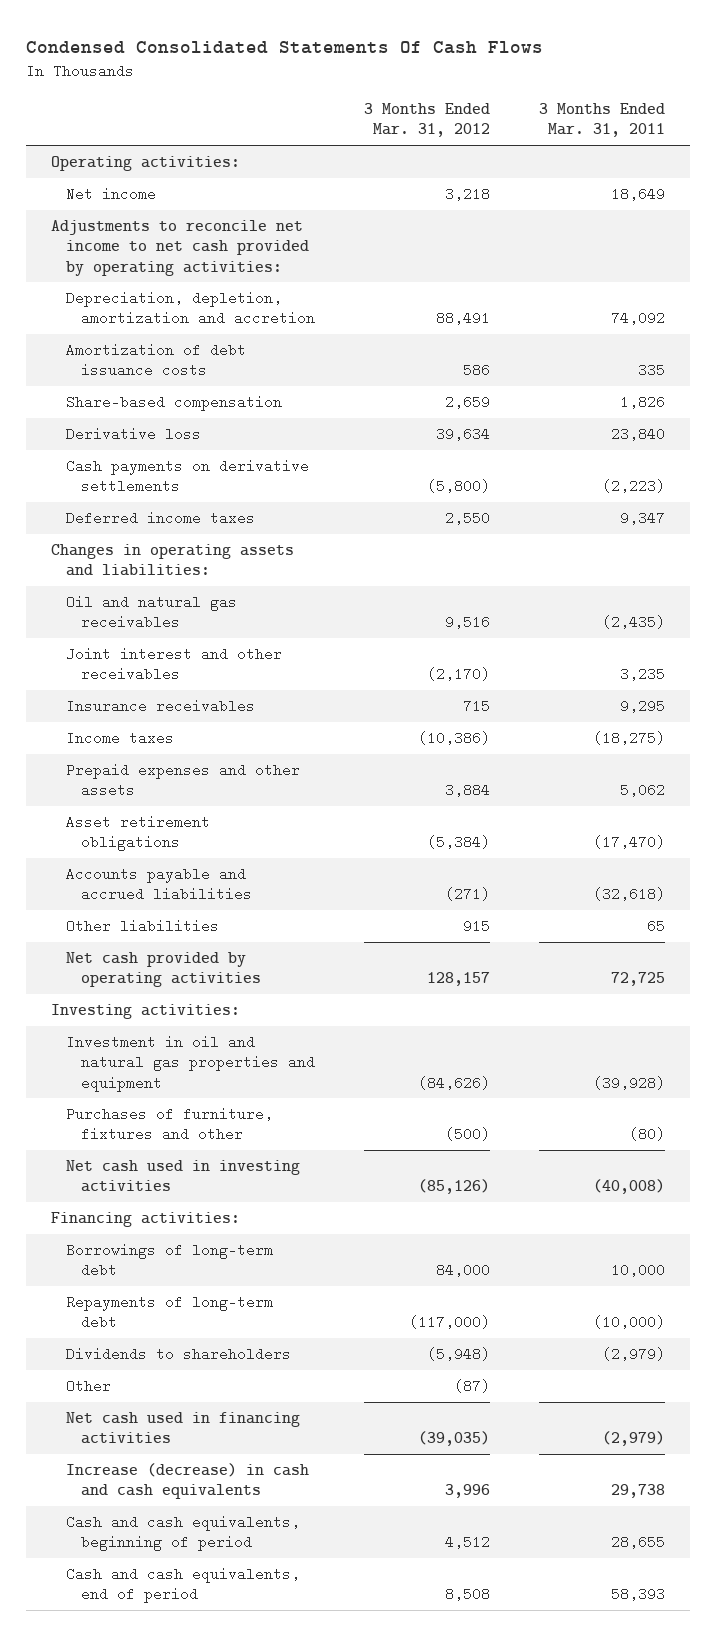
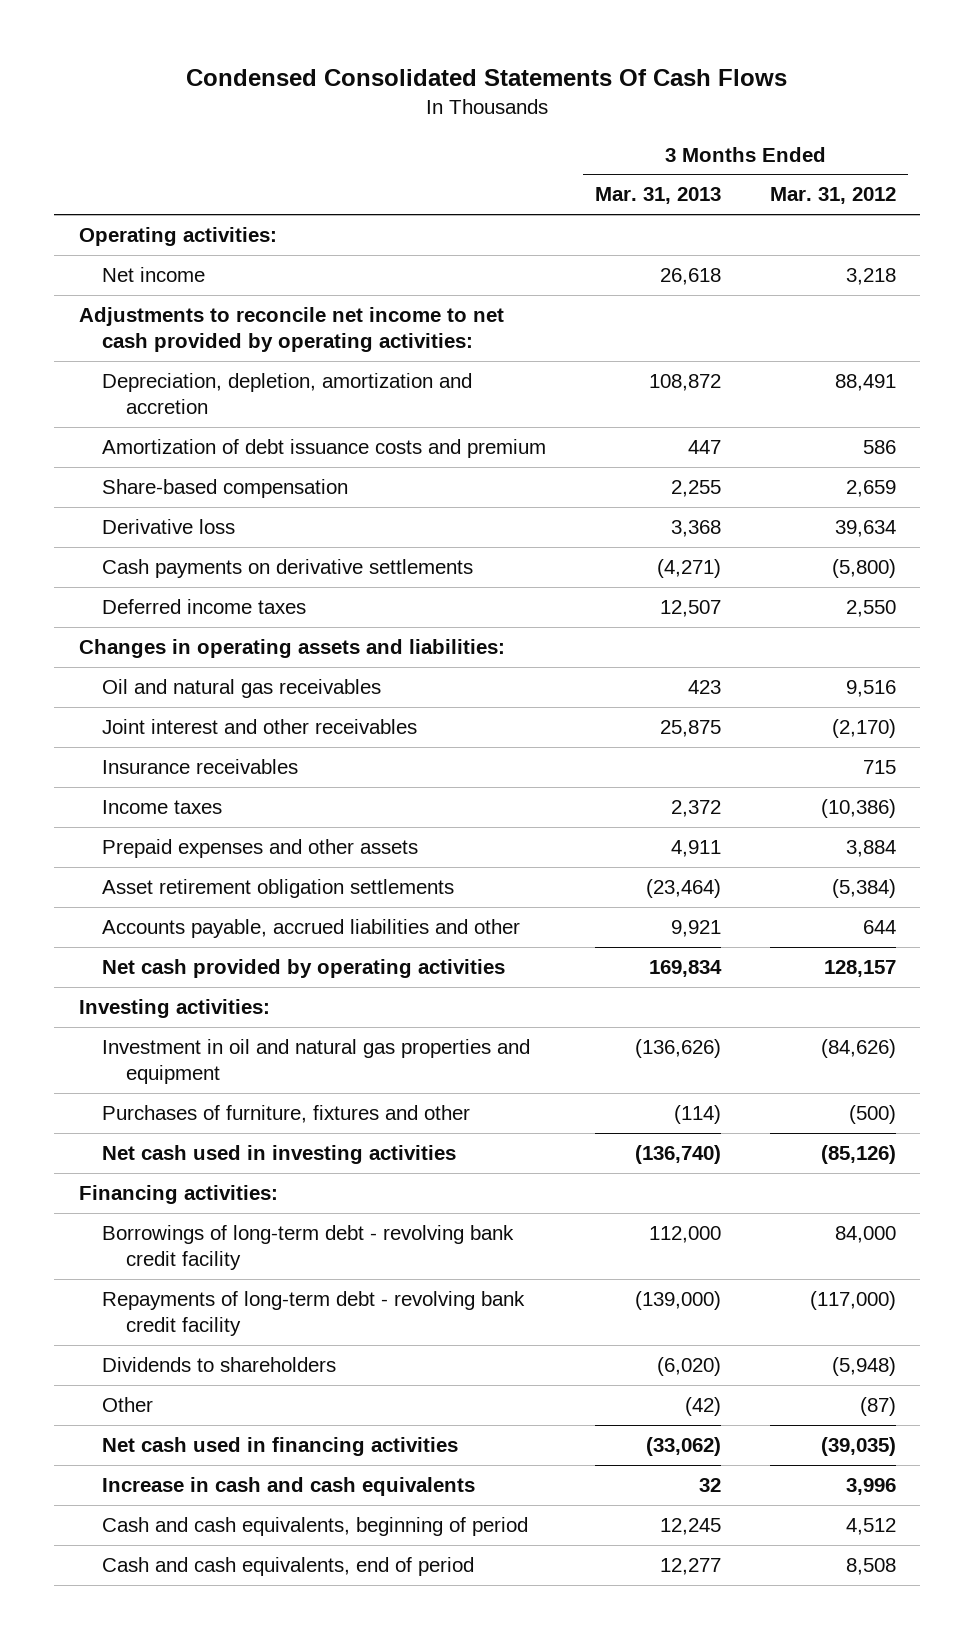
- | 3 Months Ended Mar. 31, 2012 | 3 Months Ended Mar. 31, 2011
+ | 3 Months Ended Mar. 31, 2013 | 3 Months Ended Mar. 31, 2012
- Amortization of debt issuance costs | 586 | 335
+ Amortization of debt issuance costs and premium | 447 | 586
- Asset retirement obligations | (5,384) | (17,470)
- Accounts payable and accrued liabilities | (271) | (32,618)
- Other liabilities | 915 | 65
+ Asset retirement obligation settlements | (23,464) | (5,384)
+ Accounts payable, accrued liabilities and other | 9,921 | 644
- Borrowings of long-term debt | 84,000 | 10,000
- Repayments of long-term debt | (117,000) | (10,000)
+ Borrowings of long-term debt - revolving bank credit facility | 112,000 | 84,000
+ Repayments of long-term debt - revolving bank credit facility | (139,000) | (117,000)
- Increase (decrease) in cash and cash equivalents | 3,996 | 29,738
+ Increase in cash and cash equivalents | 32 | 3,996

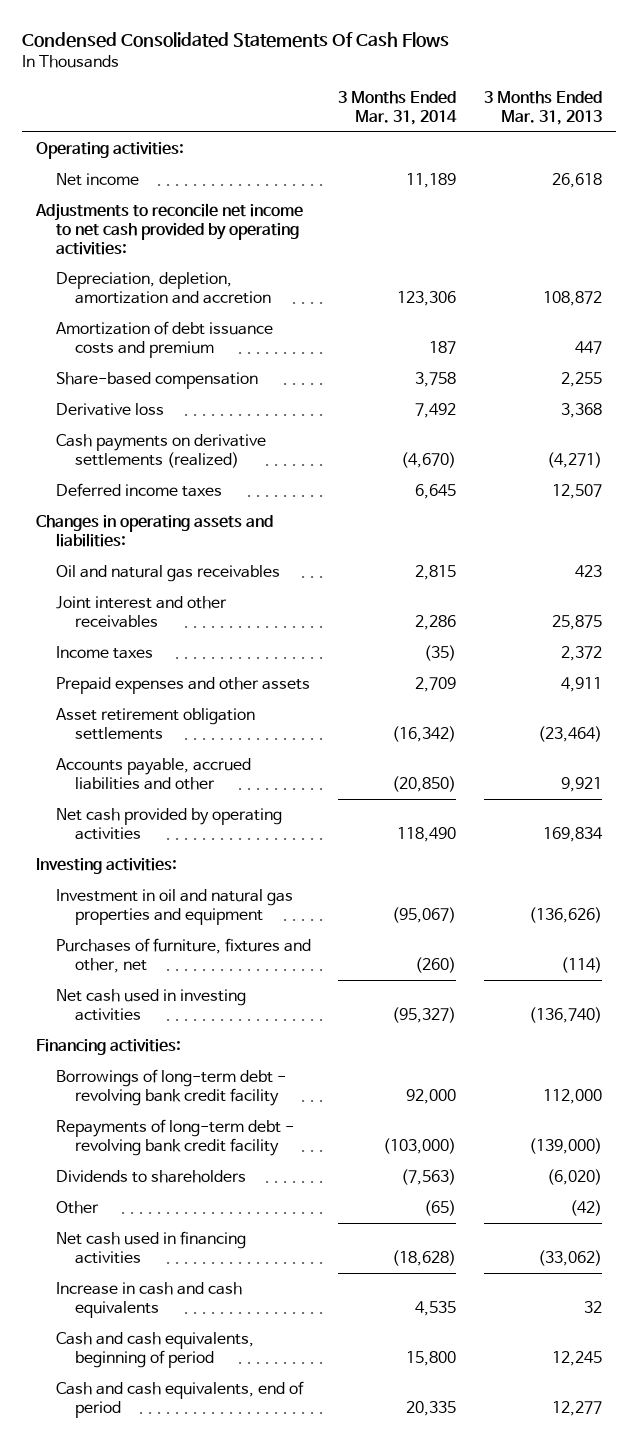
- | 3 Months Ended Mar. 31, 2013 | 3 Months Ended Mar. 31, 2012
+ | 3 Months Ended Mar. 31, 2014 | 3 Months Ended Mar. 31, 2013
- Cash payments on derivative settlements | (4,271) | (5,800)
+ Cash payments on derivative settlements (realized) | (4,670) | (4,271)
- Insurance receivables | | 715
- Purchases of furniture, fixtures and other | (114) | (500)
+ Purchases of furniture, fixtures and other, net | (260) | (114)

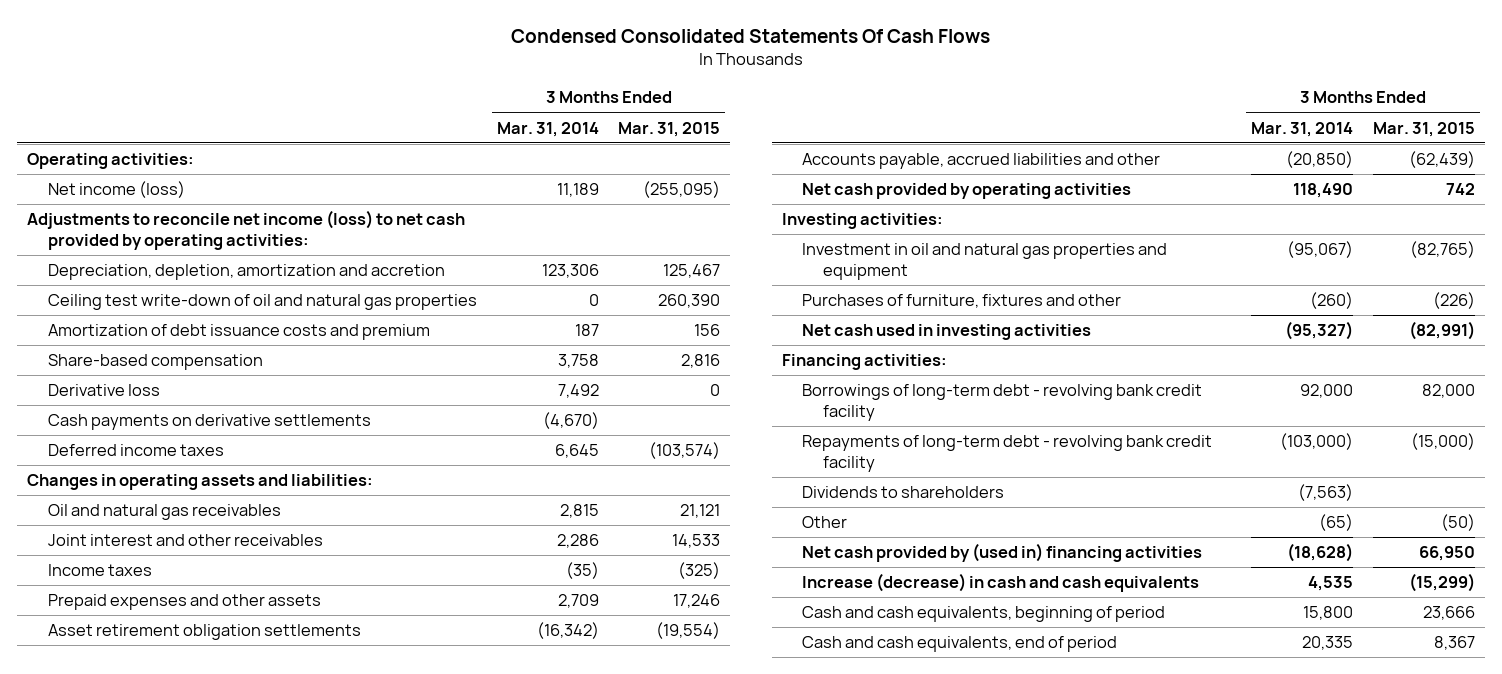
- | 3 Months Ended Mar. 31, 2014 | 3 Months Ended Mar. 31, 2013
+ | 3 Months Ended Mar. 31, 2014 | 3 Months Ended Mar. 31, 2015
- Net income | 11,189 | 26,618
- Adjustments to reconcile net income to net cash provided by operating activities:
+ Net income (loss) | 11,189 | (255,095)
+ Adjustments to reconcile net income (loss) to net cash provided by operating activities:
+ Ceiling test write-down of oil and natural gas properties | 0 | 260,390
- Cash payments on derivative settlements (realized) | (4,670) | (4,271)
+ Cash payments on derivative settlements | (4,670) |
- Purchases of furniture, fixtures and other, net | (260) | (114)
+ Purchases of furniture, fixtures and other | (260) | (226)
- Net cash used in financing activities | (18,628) | (33,062)
- Increase in cash and cash equivalents | 4,535 | 32
+ Net cash provided by (used in) financing activities | (18,628) | 66,950
+ Increase (decrease) in cash and cash equivalents | 4,535 | (15,299)

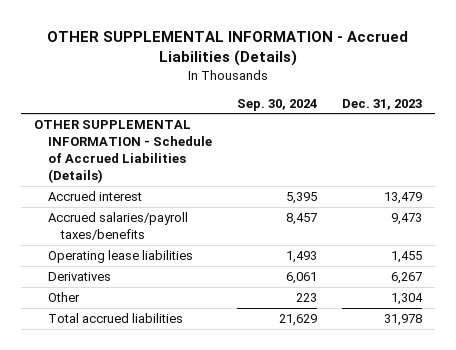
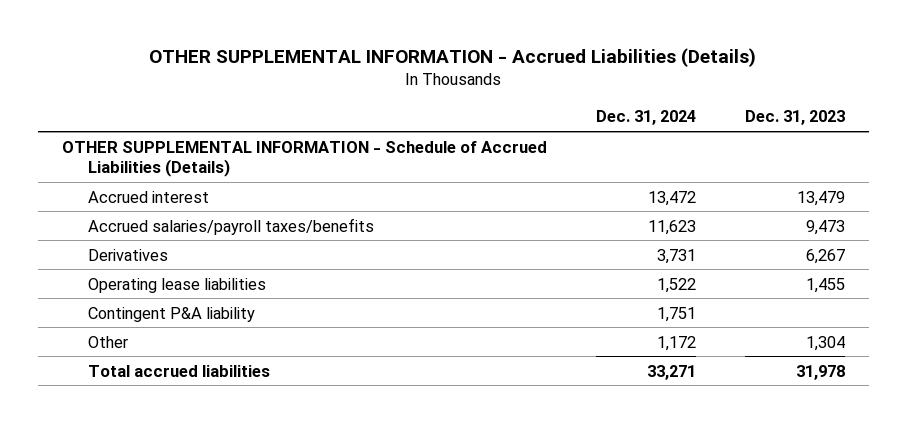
- | Sep. 30, 2024 | Dec. 31, 2023
+ | Dec. 31, 2024 | Dec. 31, 2023
moved down: Operating lease liabilities | 1,522 | 1,455
+ Contingent P&A liability | 1,751 |

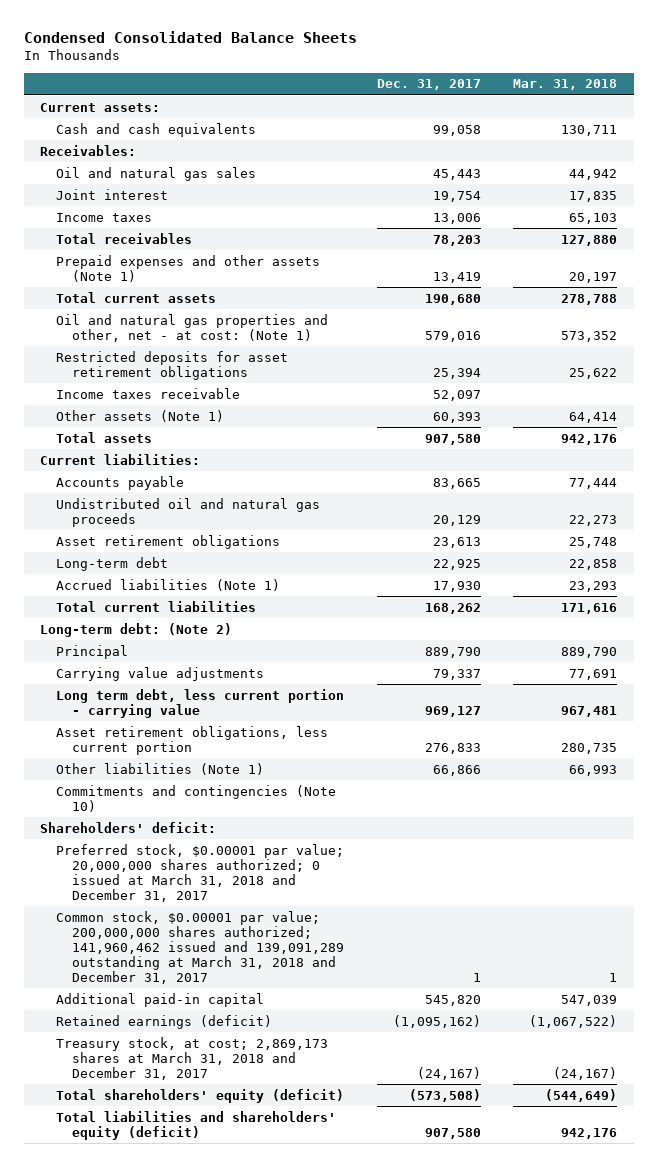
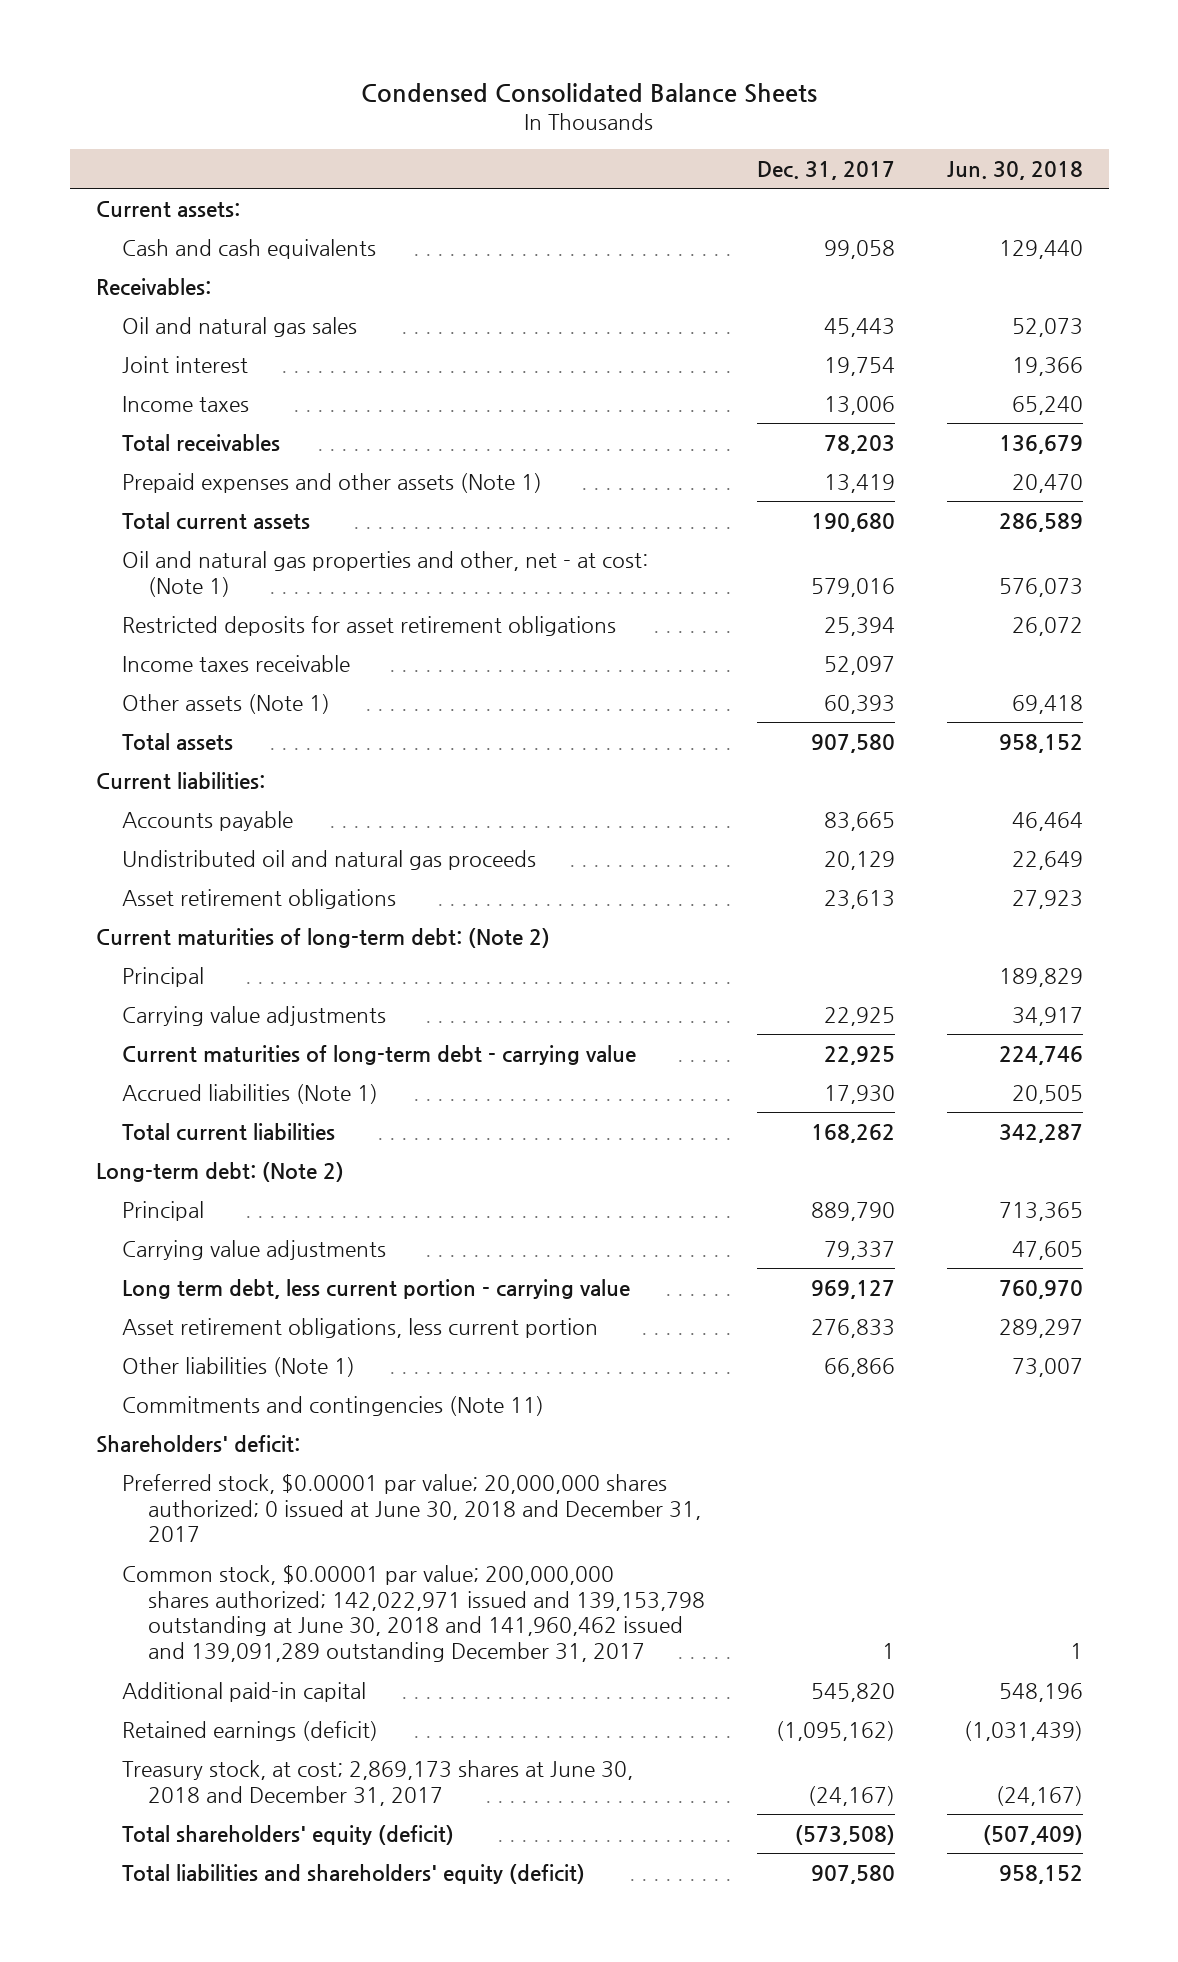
- | Dec. 31, 2017 | Mar. 31, 2018
+ | Dec. 31, 2017 | Jun. 30, 2018
- Long-term debt | 22,925 | 22,858
+ Current maturities of long-term debt: (Note 2)
+ Principal | | 189,829
+ Carrying value adjustments | 22,925 | 34,917
+ Current maturities of long-term debt - carrying value | 22,925 | 224,746
- Commitments and contingencies (Note 10)
+ Commitments and contingencies (Note 11)
- Preferred stock, $0.00001 par value; 20,000,000 shares authorized; 0 issued at March 31, 2018 and December 31, 2017
- Common stock, $0.00001 par value; 200,000,000 shares authorized; 141,960,462 issued and 139,091,289 outstanding at March 31, 2018 and December 31, 2017 | 1 | 1
+ Preferred stock, $0.00001 par value; 20,000,000 shares authorized; 0 issued at June 30, 2018 and December 31, 2017
+ Common stock, $0.00001 par value; 200,000,000 shares authorized; 142,022,971 issued and 139,153,798 outstanding at June 30, 2018 and 141,960,462 issued and 139,091,289 outstanding December 31, 2017 | 1 | 1
- Treasury stock, at cost; 2,869,173 shares at March 31, 2018 and December 31, 2017 | (24,167) | (24,167)
+ Treasury stock, at cost; 2,869,173 shares at June 30, 2018 and December 31, 2017 | (24,167) | (24,167)

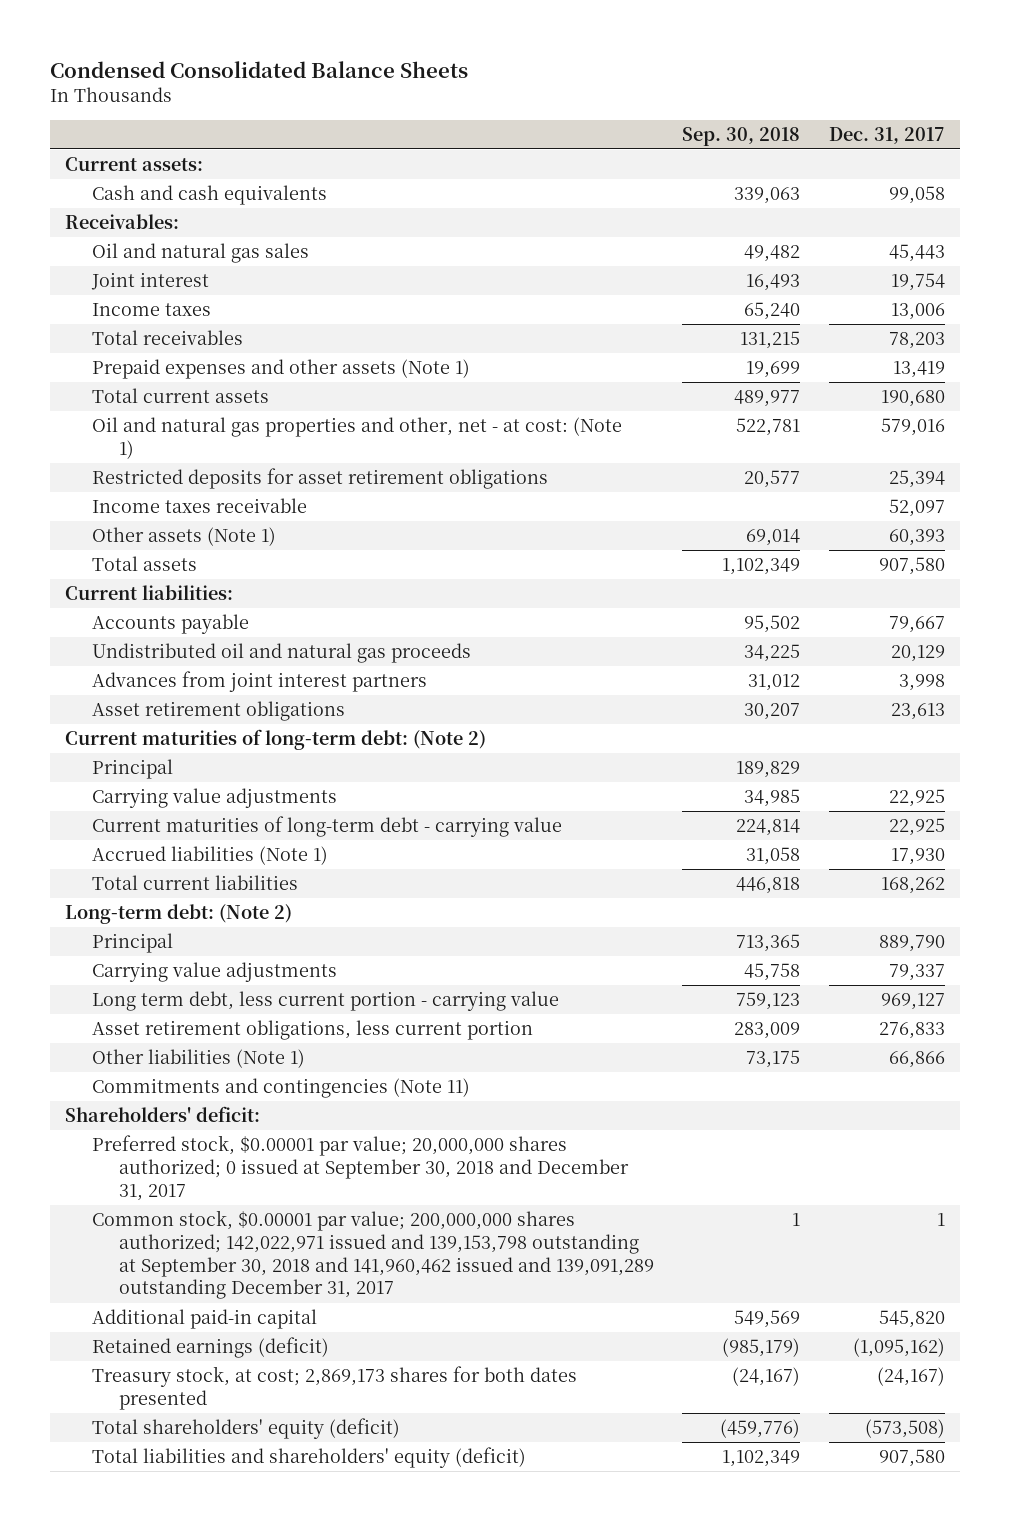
- | Dec. 31, 2017 | Jun. 30, 2018
+ | Sep. 30, 2018 | Dec. 31, 2017
- Accounts payable | 83,665 | 46,464
+ Accounts payable | 95,502 | 79,667
+ Advances from joint interest partners | 31,012 | 3,998
- Preferred stock, $0.00001 par value; 20,000,000 shares authorized; 0 issued at June 30, 2018 and December 31, 2017
- Common stock, $0.00001 par value; 200,000,000 shares authorized; 142,022,971 issued and 139,153,798 outstanding at June 30, 2018 and 141,960,462 issued and 139,091,289 outstanding December 31, 2017 | 1 | 1
+ Preferred stock, $0.00001 par value; 20,000,000 shares authorized; 0 issued at September 30, 2018 and December 31, 2017
+ Common stock, $0.00001 par value; 200,000,000 shares authorized; 142,022,971 issued and 139,153,798 outstanding at September 30, 2018 and 141,960,462 issued and 139,091,289 outstanding December 31, 2017 | 1 | 1
- Treasury stock, at cost; 2,869,173 shares at June 30, 2018 and December 31, 2017 | (24,167) | (24,167)
+ Treasury stock, at cost; 2,869,173 shares for both dates presented | (24,167) | (24,167)

